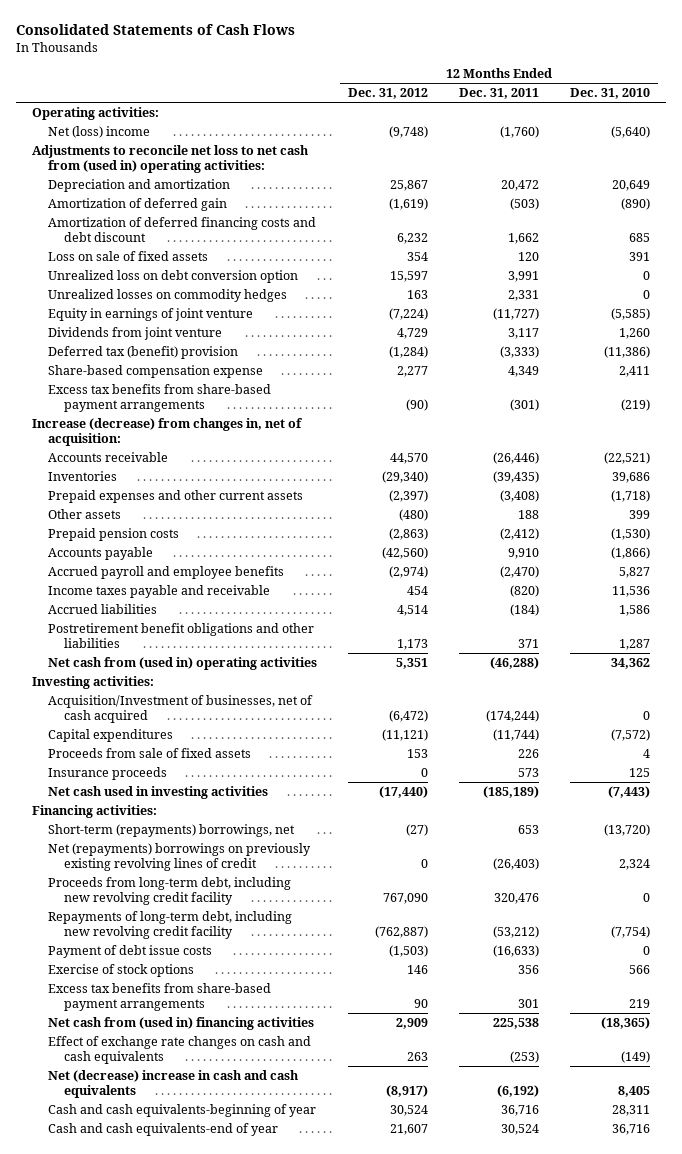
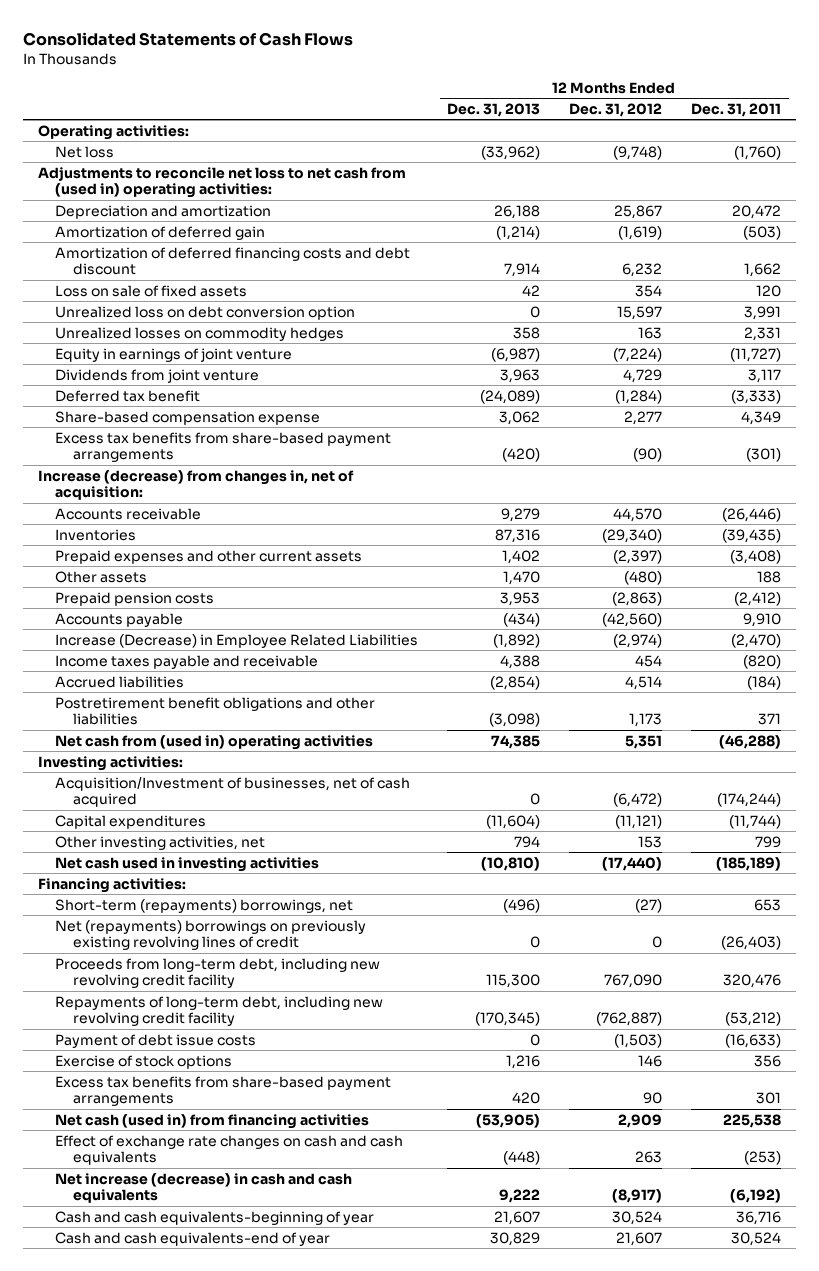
- | 12 Months Ended Dec. 31, 2012 | 12 Months Ended Dec. 31, 2011 | 12 Months Ended Dec. 31, 2010
+ | 12 Months Ended Dec. 31, 2013 | 12 Months Ended Dec. 31, 2012 | 12 Months Ended Dec. 31, 2011
- Net (loss) income | (9,748) | (1,760) | (5,640)
+ Net loss | (33,962) | (9,748) | (1,760)
- Deferred tax (benefit) provision | (1,284) | (3,333) | (11,386)
+ Deferred tax benefit | (24,089) | (1,284) | (3,333)
- Accrued payroll and employee benefits | (2,974) | (2,470) | 5,827
+ Increase (Decrease) in Employee Related Liabilities | (1,892) | (2,974) | (2,470)
- Proceeds from sale of fixed assets | 153 | 226 | 4
- Insurance proceeds | 0 | 573 | 125
+ Other investing activities, net | 794 | 153 | 799
- Net cash from (used in) financing activities | 2,909 | 225,538 | (18,365)
+ Net cash (used in) from financing activities | (53,905) | 2,909 | 225,538
- Net (decrease) increase in cash and cash equivalents | (8,917) | (6,192) | 8,405
+ Net increase (decrease) in cash and cash equivalents | 9,222 | (8,917) | (6,192)

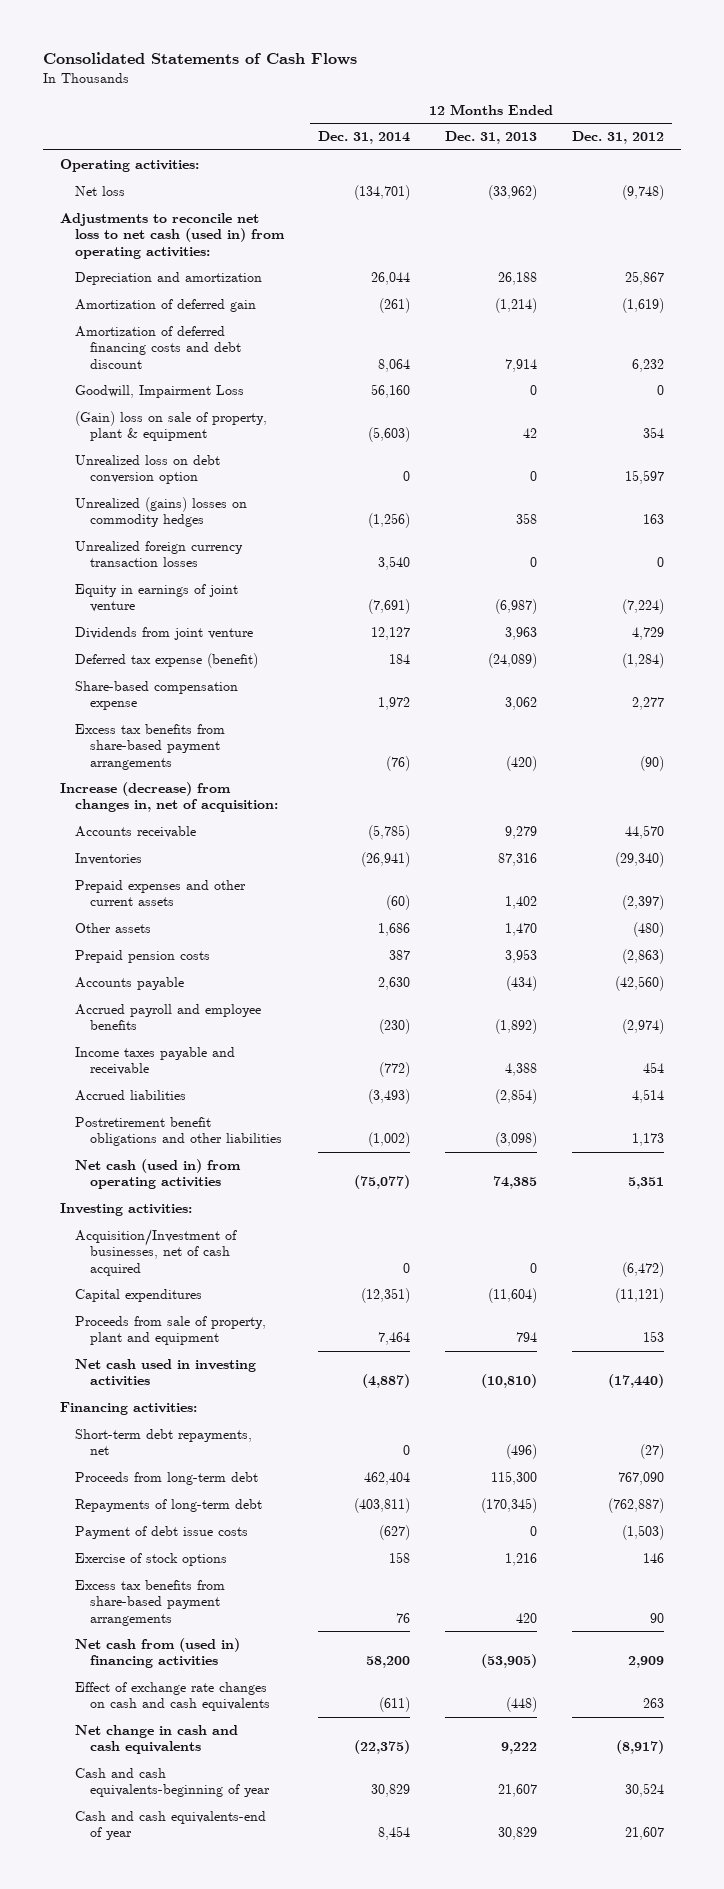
- | 12 Months Ended Dec. 31, 2013 | 12 Months Ended Dec. 31, 2012 | 12 Months Ended Dec. 31, 2011
+ | 12 Months Ended Dec. 31, 2014 | 12 Months Ended Dec. 31, 2013 | 12 Months Ended Dec. 31, 2012
- Adjustments to reconcile net loss to net cash from (used in) operating activities:
+ Adjustments to reconcile net loss to net cash (used in) from operating activities:
- Loss on sale of fixed assets | 42 | 354 | 120
+ Goodwill, Impairment Loss | 56,160 | 0 | 0
+ (Gain) loss on sale of property, plant & equipment | (5,603) | 42 | 354
- Unrealized losses on commodity hedges | 358 | 163 | 2,331
+ Unrealized (gains) losses on commodity hedges | (1,256) | 358 | 163
+ Unrealized foreign currency transaction losses | 3,540 | 0 | 0
- Deferred tax benefit | (24,089) | (1,284) | (3,333)
+ Deferred tax expense (benefit) | 184 | (24,089) | (1,284)
- Increase (Decrease) in Employee Related Liabilities | (1,892) | (2,974) | (2,470)
+ Accrued payroll and employee benefits | (230) | (1,892) | (2,974)
- Net cash from (used in) operating activities | 74,385 | 5,351 | (46,288)
+ Net cash (used in) from operating activities | (75,077) | 74,385 | 5,351
- Other investing activities, net | 794 | 153 | 799
+ Proceeds from sale of property, plant and equipment | 7,464 | 794 | 153
- Short-term (repayments) borrowings, net | (496) | (27) | 653
- Net (repayments) borrowings on previously existing revolving lines of credit | 0 | 0 | (26,403)
- Proceeds from long-term debt, including new revolving credit facility | 115,300 | 767,090 | 320,476
- Repayments of long-term debt, including new revolving credit facility | (170,345) | (762,887) | (53,212)
+ Short-term debt repayments, net | 0 | (496) | (27)
+ Proceeds from long-term debt | 462,404 | 115,300 | 767,090
+ Repayments of long-term debt | (403,811) | (170,345) | (762,887)
- Net cash (used in) from financing activities | (53,905) | 2,909 | 225,538
+ Net cash from (used in) financing activities | 58,200 | (53,905) | 2,909
- Net increase (decrease) in cash and cash equivalents | 9,222 | (8,917) | (6,192)
+ Net change in cash and cash equivalents | (22,375) | 9,222 | (8,917)

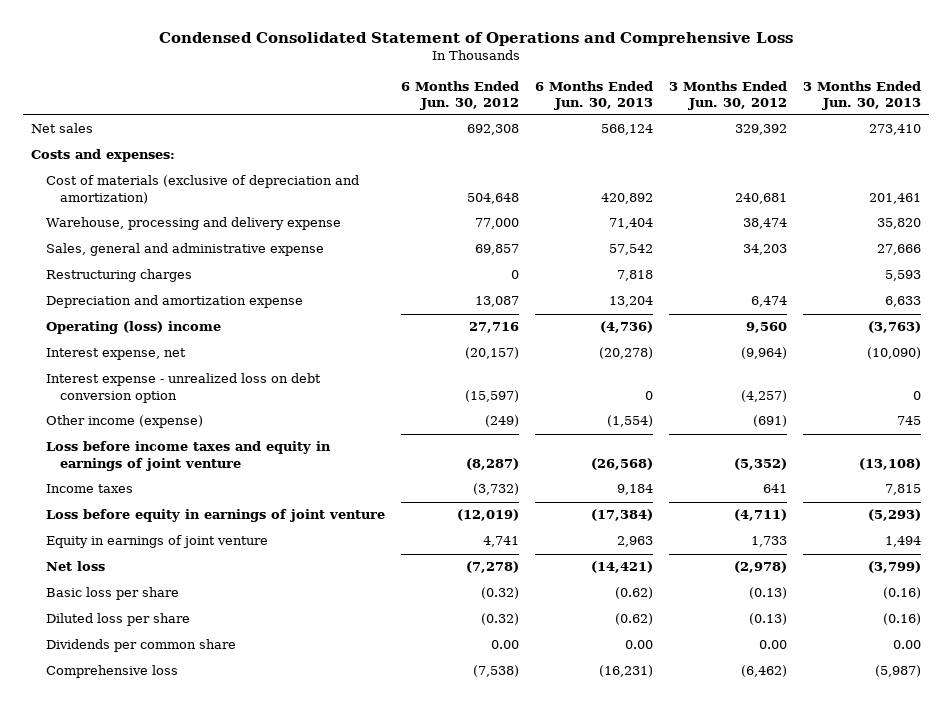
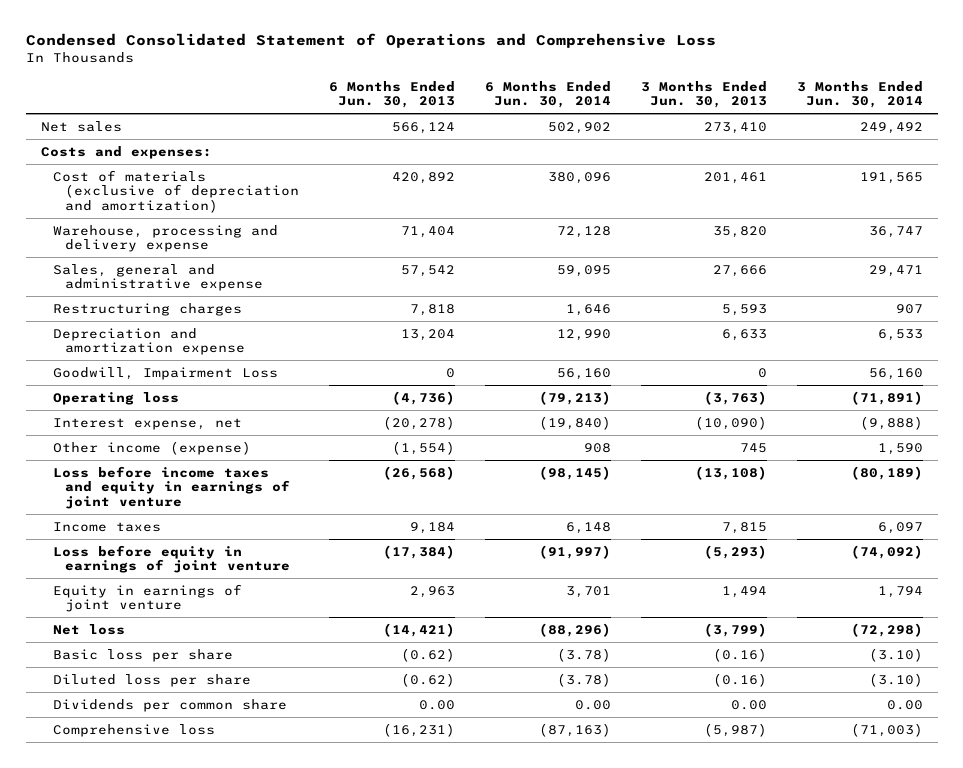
- | 6 Months Ended Jun. 30, 2012 | 6 Months Ended Jun. 30, 2013 | 3 Months Ended Jun. 30, 2012 | 3 Months Ended Jun. 30, 2013
+ | 6 Months Ended Jun. 30, 2013 | 6 Months Ended Jun. 30, 2014 | 3 Months Ended Jun. 30, 2013 | 3 Months Ended Jun. 30, 2014
- Operating (loss) income | 27,716 | (4,736) | 9,560 | (3,763)
+ Goodwill, Impairment Loss | 0 | 56,160 | 0 | 56,160
+ Operating loss | (4,736) | (79,213) | (3,763) | (71,891)
- Interest expense - unrealized loss on debt conversion option | (15,597) | 0 | (4,257) | 0

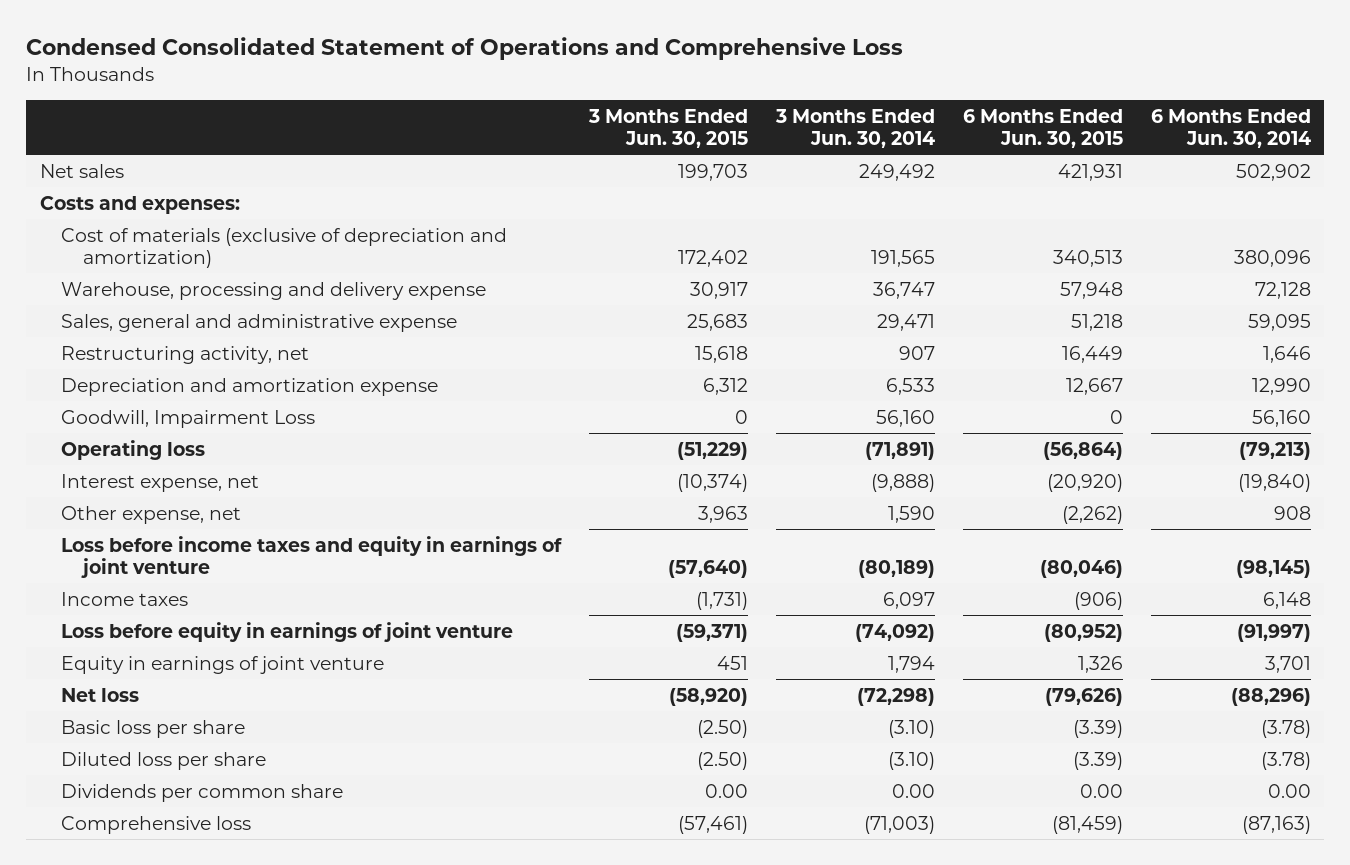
- | 6 Months Ended Jun. 30, 2013 | 6 Months Ended Jun. 30, 2014 | 3 Months Ended Jun. 30, 2013 | 3 Months Ended Jun. 30, 2014
+ | 3 Months Ended Jun. 30, 2015 | 3 Months Ended Jun. 30, 2014 | 6 Months Ended Jun. 30, 2015 | 6 Months Ended Jun. 30, 2014
- Restructuring charges | 7,818 | 1,646 | 5,593 | 907
+ Restructuring activity, net | 15,618 | 907 | 16,449 | 1,646
- Other income (expense) | (1,554) | 908 | 745 | 1,590
+ Other expense, net | 3,963 | 1,590 | (2,262) | 908

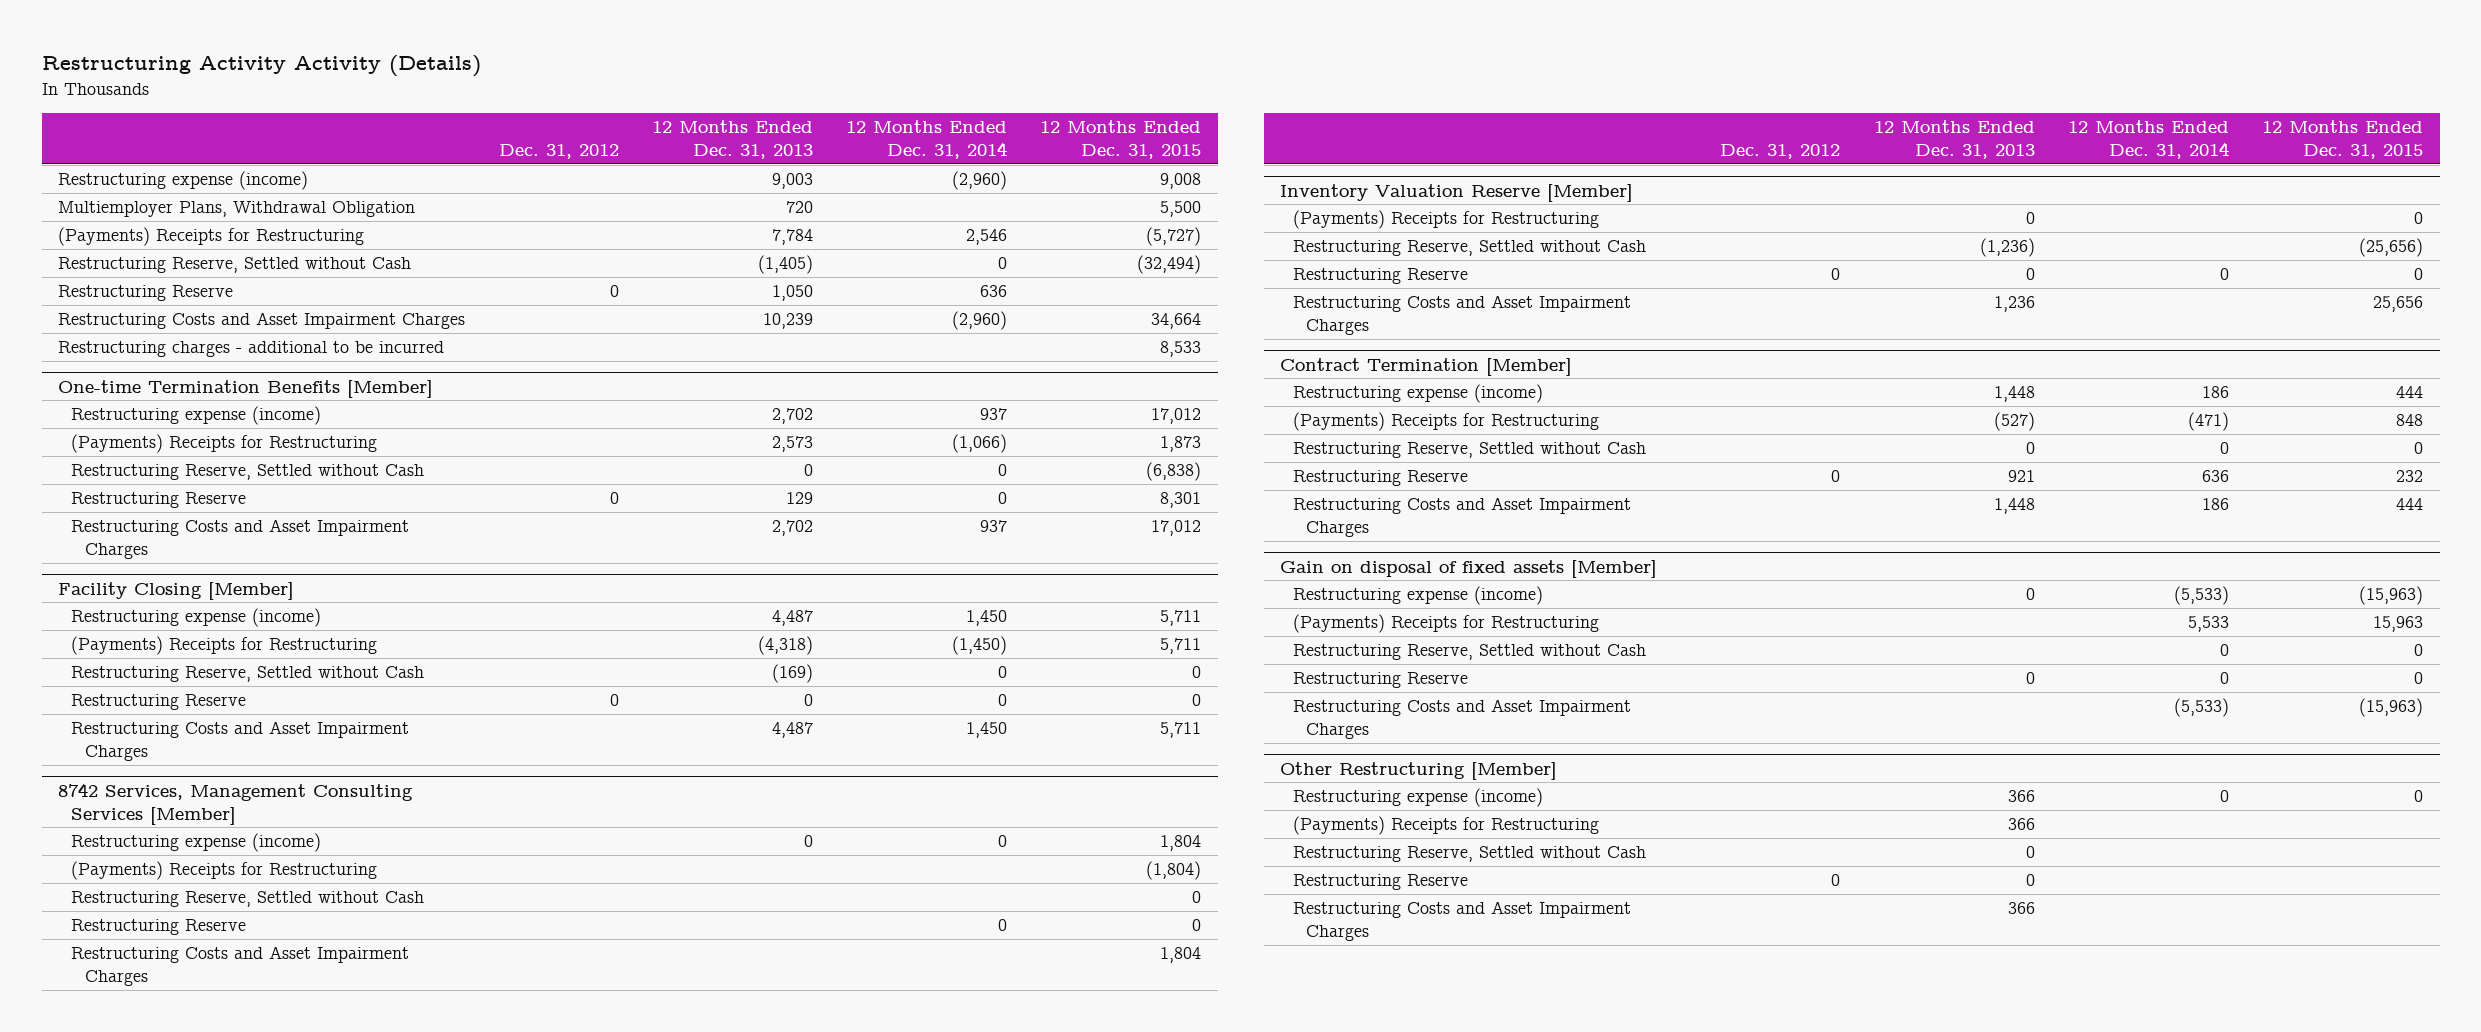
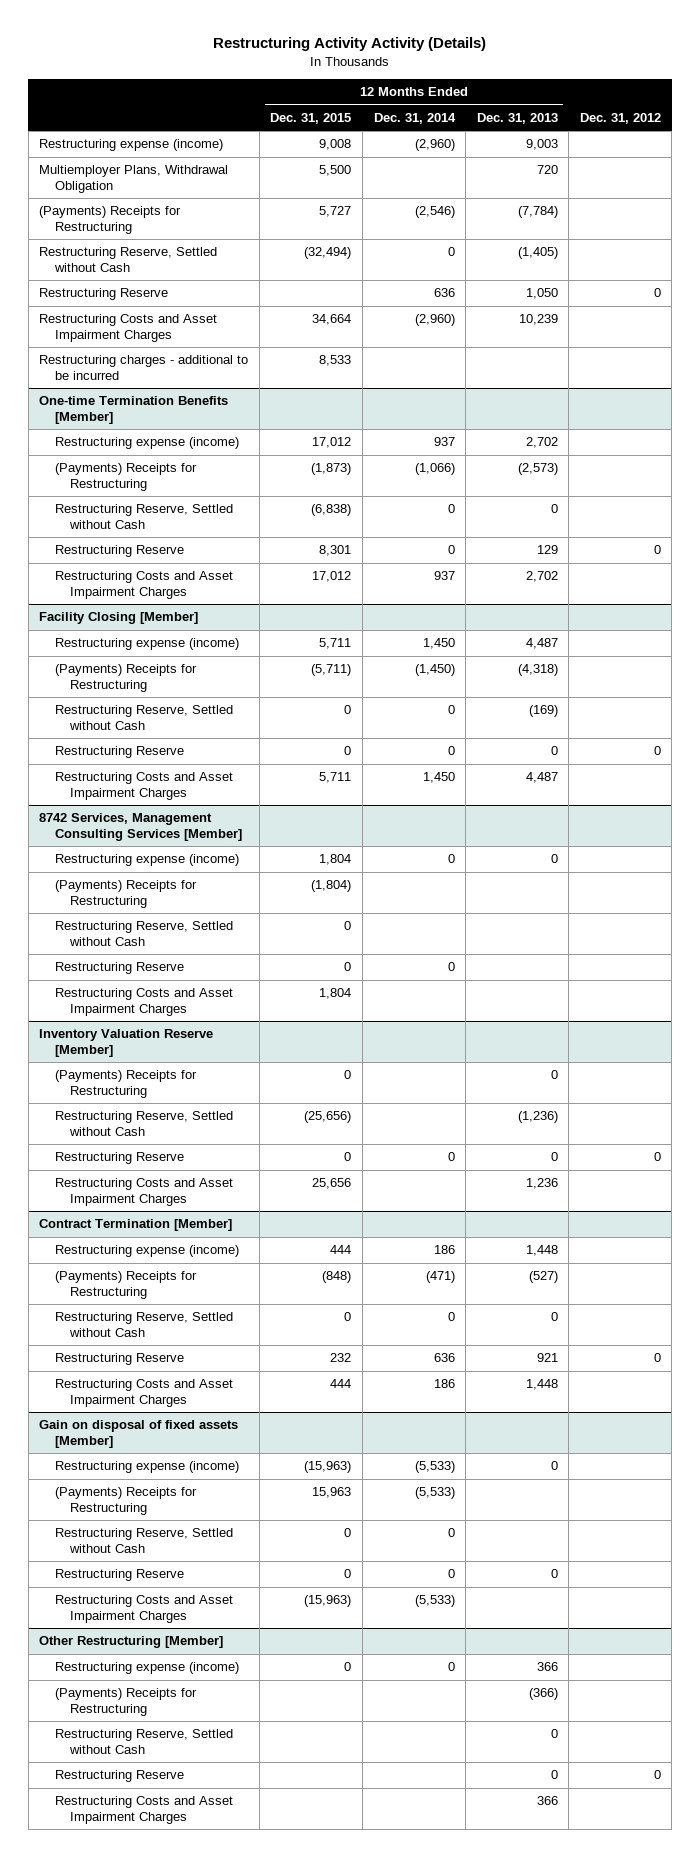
- | Dec. 31, 2012 | 12 Months Ended Dec. 31, 2013 | 12 Months Ended Dec. 31, 2014 | 12 Months Ended Dec. 31, 2015
+ | 12 Months Ended Dec. 31, 2015 | 12 Months Ended Dec. 31, 2014 | 12 Months Ended Dec. 31, 2013 | Dec. 31, 2012
- (Payments) Receipts for Restructuring | | 7,784 | 2,546 | (5,727)
+ (Payments) Receipts for Restructuring | 5,727 | (2,546) | (7,784) |
@ One-time Termination Benefits [Member]
- (Payments) Receipts for Restructuring | | 2,573 | (1,066) | 1,873
+ (Payments) Receipts for Restructuring | (1,873) | (1,066) | (2,573) |
@ Facility Closing [Member]
- (Payments) Receipts for Restructuring | | (4,318) | (1,450) | 5,711
+ (Payments) Receipts for Restructuring | (5,711) | (1,450) | (4,318) |
@ Contract Termination [Member]
- (Payments) Receipts for Restructuring | | (527) | (471) | 848
+ (Payments) Receipts for Restructuring | (848) | (471) | (527) |
@ Gain on disposal of fixed assets [Member]
- (Payments) Receipts for Restructuring | | | 5,533 | 15,963
+ (Payments) Receipts for Restructuring | 15,963 | (5,533) | |
@ Other Restructuring [Member]
- (Payments) Receipts for Restructuring | | 366 | |
+ (Payments) Receipts for Restructuring | | | (366) |

